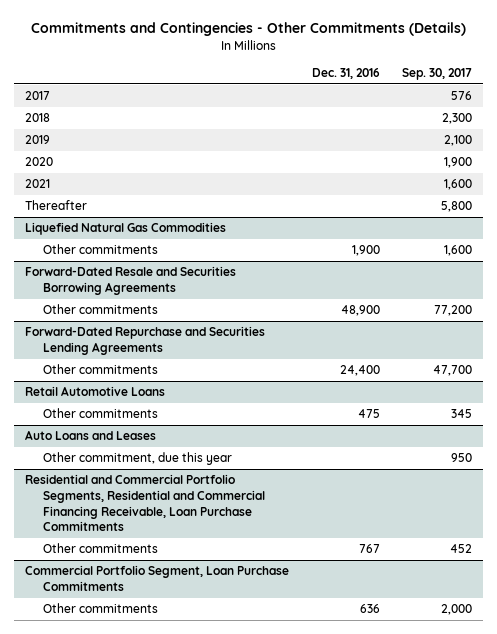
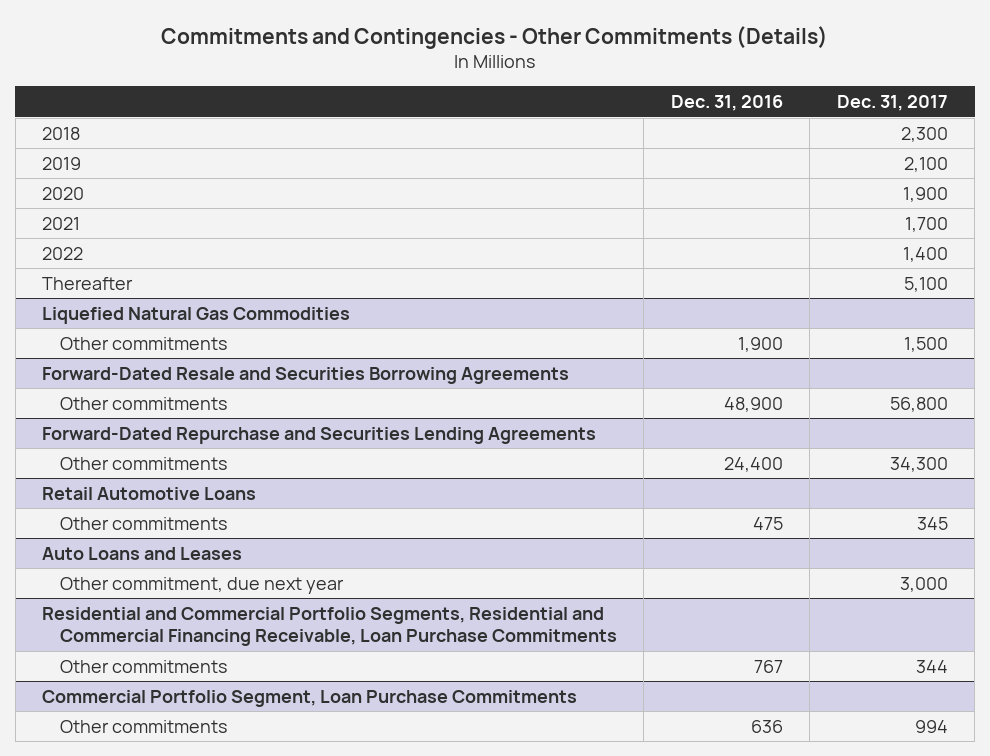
- | Dec. 31, 2016 | Sep. 30, 2017
+ | Dec. 31, 2016 | Dec. 31, 2017
- 2017 | | 576
+ 2022 | | 1,400
@ Auto Loans and Leases
- Other commitment, due this year | | 950
+ Other commitment, due next year | | 3,000

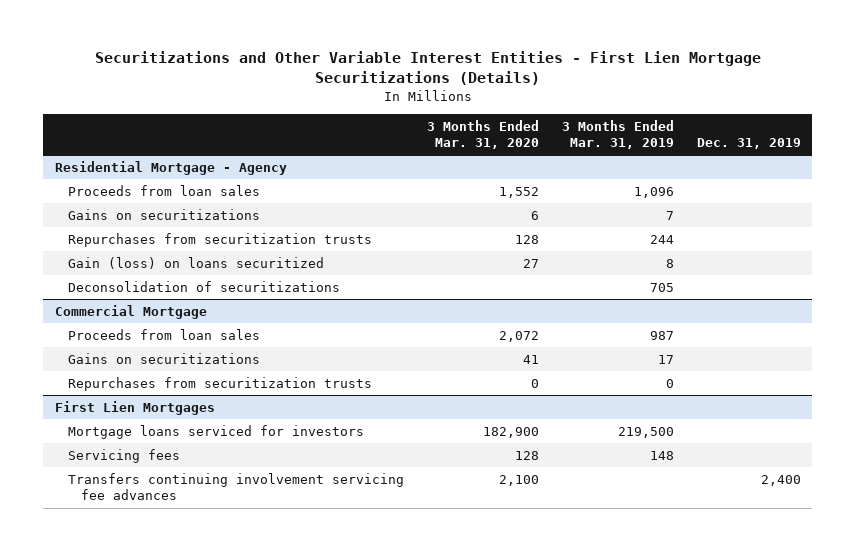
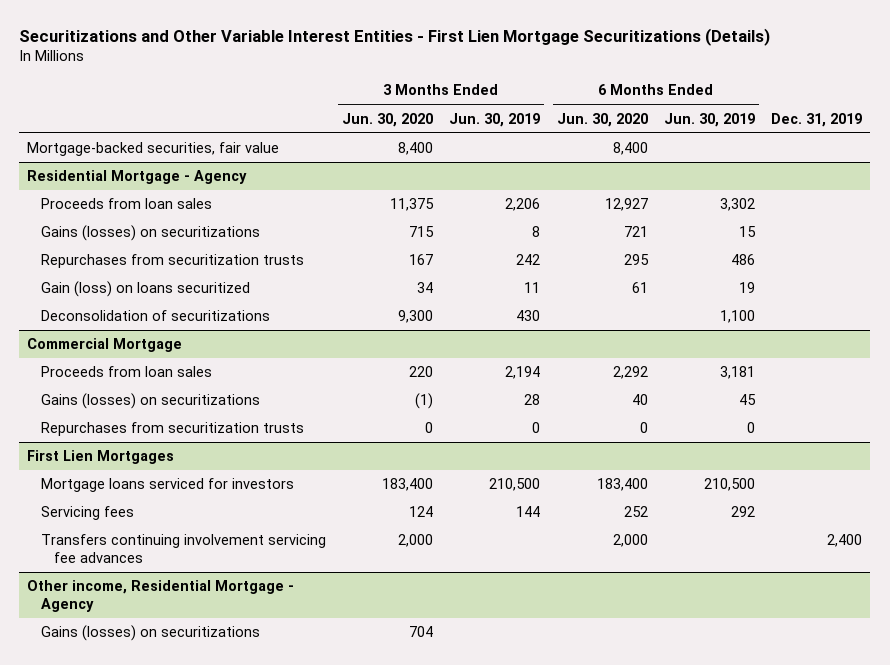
- | 3 Months Ended Mar. 31, 2020 | 3 Months Ended Mar. 31, 2019 | Dec. 31, 2019
+ | 3 Months Ended Jun. 30, 2020 | 3 Months Ended Jun. 30, 2019 | 6 Months Ended Jun. 30, 2020 | 6 Months Ended Jun. 30, 2019 | Dec. 31, 2019
+ Mortgage-backed securities, fair value | 8,400 | | 8,400 | |
@ Residential Mortgage - Agency
- Gains on securitizations | 6 | 7 |
+ Gains (losses) on securitizations | 715 | 8 | 721 | 15 |
@ Commercial Mortgage
- Gains on securitizations | 41 | 17 |
+ Gains (losses) on securitizations | (1) | 28 | 40 | 45 |
+ Other income, Residential Mortgage - Agency
+ Gains (losses) on securitizations | 704 | | | |

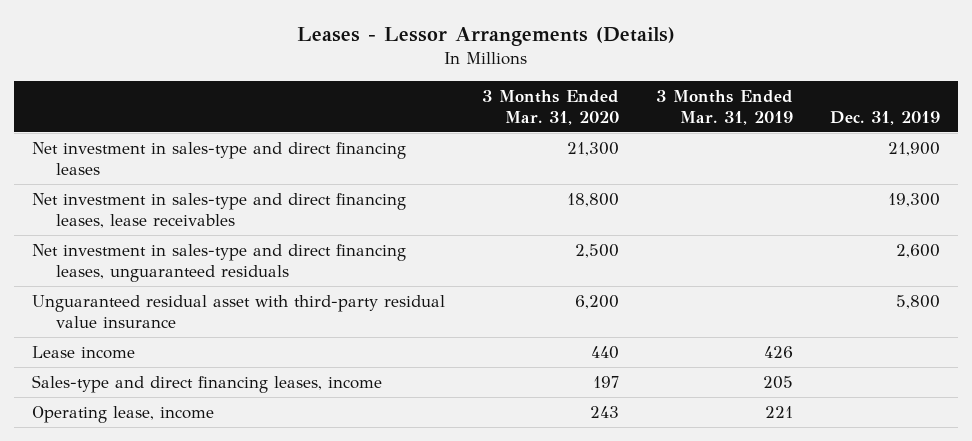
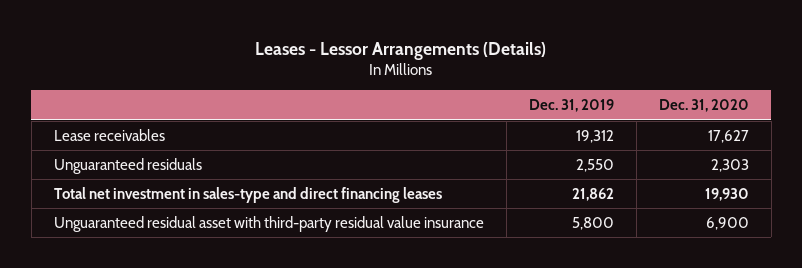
- | 3 Months Ended Mar. 31, 2020 | 3 Months Ended Mar. 31, 2019 | Dec. 31, 2019
+ | Dec. 31, 2019 | Dec. 31, 2020
- Net investment in sales-type and direct financing leases | 21,300 | | 21,900
- Net investment in sales-type and direct financing leases, lease receivables | 18,800 | | 19,300
- Net investment in sales-type and direct financing leases, unguaranteed residuals | 2,500 | | 2,600
+ Lease receivables | 19,312 | 17,627
+ Unguaranteed residuals | 2,550 | 2,303
+ Total net investment in sales-type and direct financing leases | 21,862 | 19,930
- Lease income | 440 | 426 |
- Sales-type and direct financing leases, income | 197 | 205 |
- Operating lease, income | 243 | 221 |

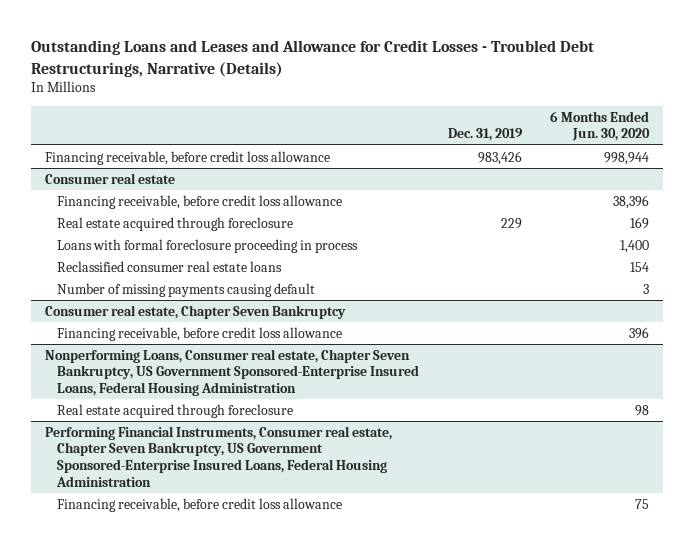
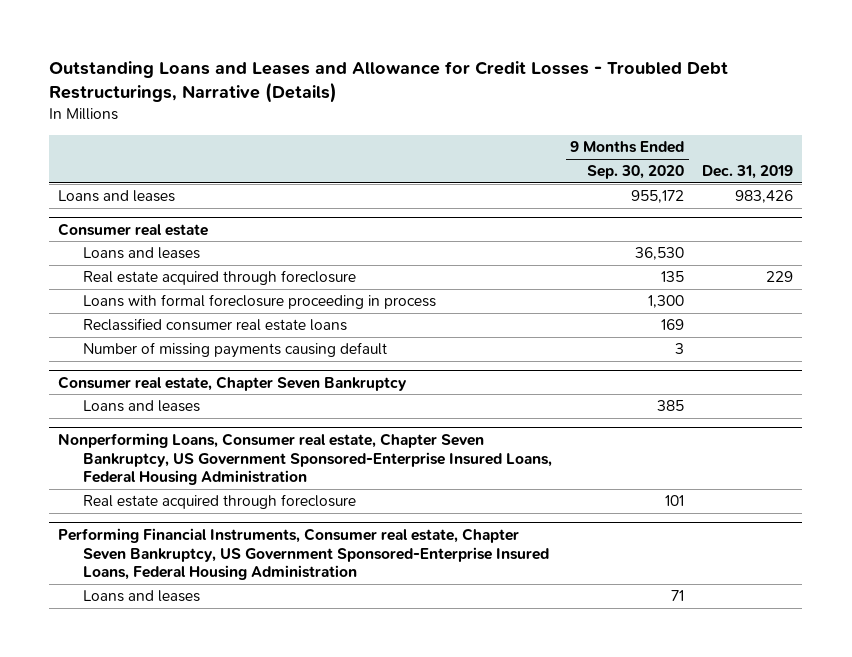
- | Dec. 31, 2019 | 6 Months Ended Jun. 30, 2020
+ | 9 Months Ended Sep. 30, 2020 | Dec. 31, 2019
- Financing receivable, before credit loss allowance | 983,426 | 998,944
+ Loans and leases | 955,172 | 983,426
@ Consumer real estate
- Financing receivable, before credit loss allowance | | 38,396
+ Loans and leases | 36,530 |
@ Consumer real estate, Chapter Seven Bankruptcy
- Financing receivable, before credit loss allowance | | 396
+ Loans and leases | 385 |
@ Performing Financial Instruments, Consumer real estate, Chapter Seven Bankruptcy, US Government Sponsored-Enterprise Insured Loans, Federal Housing Administration
- Financing receivable, before credit loss allowance | | 75
+ Loans and leases | 71 |

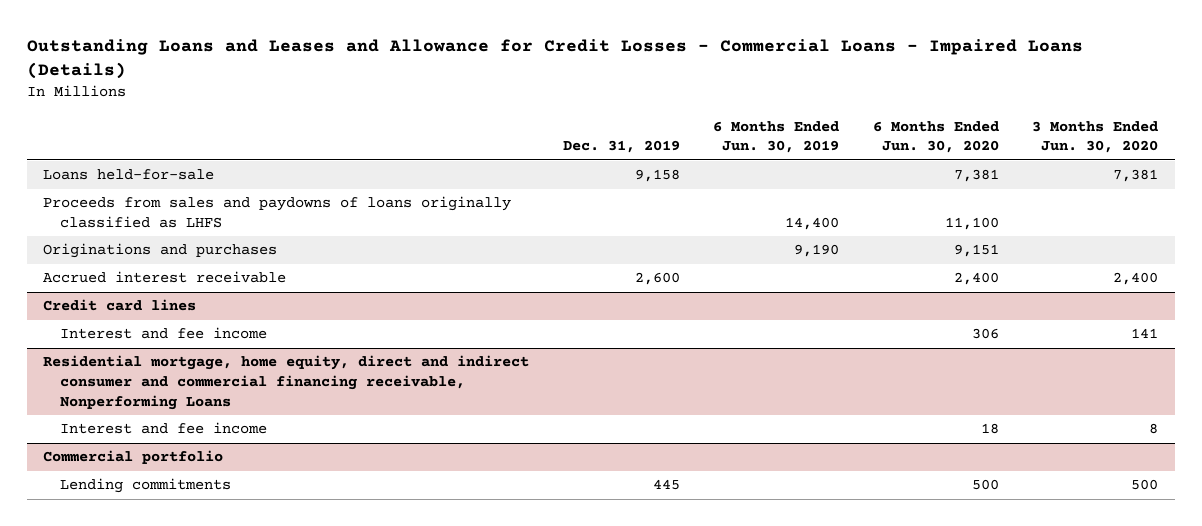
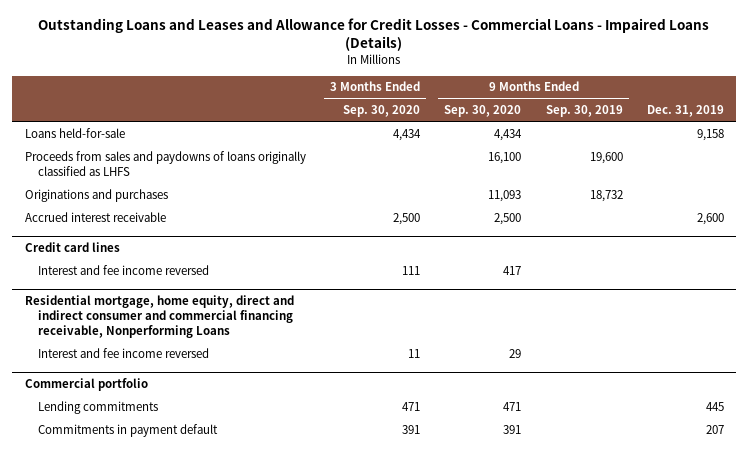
- | Dec. 31, 2019 | 6 Months Ended Jun. 30, 2019 | 6 Months Ended Jun. 30, 2020 | 3 Months Ended Jun. 30, 2020
+ | 3 Months Ended Sep. 30, 2020 | 9 Months Ended Sep. 30, 2020 | 9 Months Ended Sep. 30, 2019 | Dec. 31, 2019
@ Credit card lines
- Interest and fee income | | | 306 | 141
+ Interest and fee income reversed | 111 | 417 | |
@ Residential mortgage, home equity, direct and indirect consumer and commercial financing receivable, Nonperforming Loans
- Interest and fee income | | | 18 | 8
+ Interest and fee income reversed | 11 | 29 | |
@ Commercial portfolio
+ Commitments in payment default | 391 | 391 | | 207

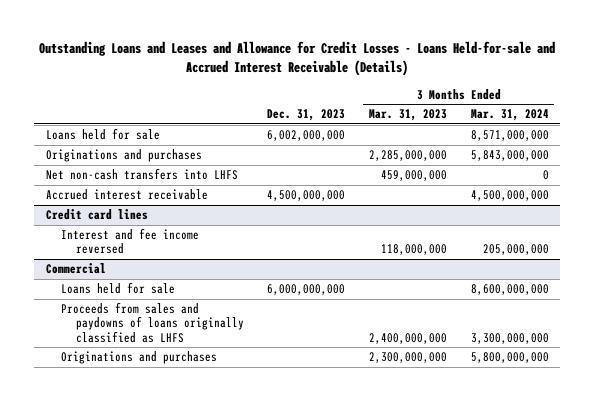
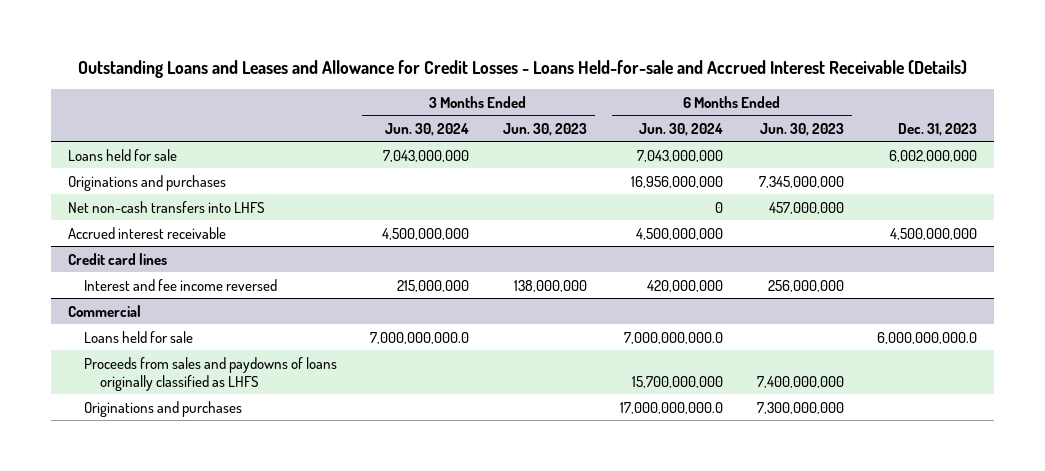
- | Dec. 31, 2023 | 3 Months Ended Mar. 31, 2023 | 3 Months Ended Mar. 31, 2024
+ | 3 Months Ended Jun. 30, 2024 | 3 Months Ended Jun. 30, 2023 | 6 Months Ended Jun. 30, 2024 | 6 Months Ended Jun. 30, 2023 | Dec. 31, 2023
@ Commercial
- Loans held for sale | 6,000,000,000 | | 8,600,000,000
+ Loans held for sale | 7,000,000,000.0 | | 7,000,000,000.0 | | 6,000,000,000.0

